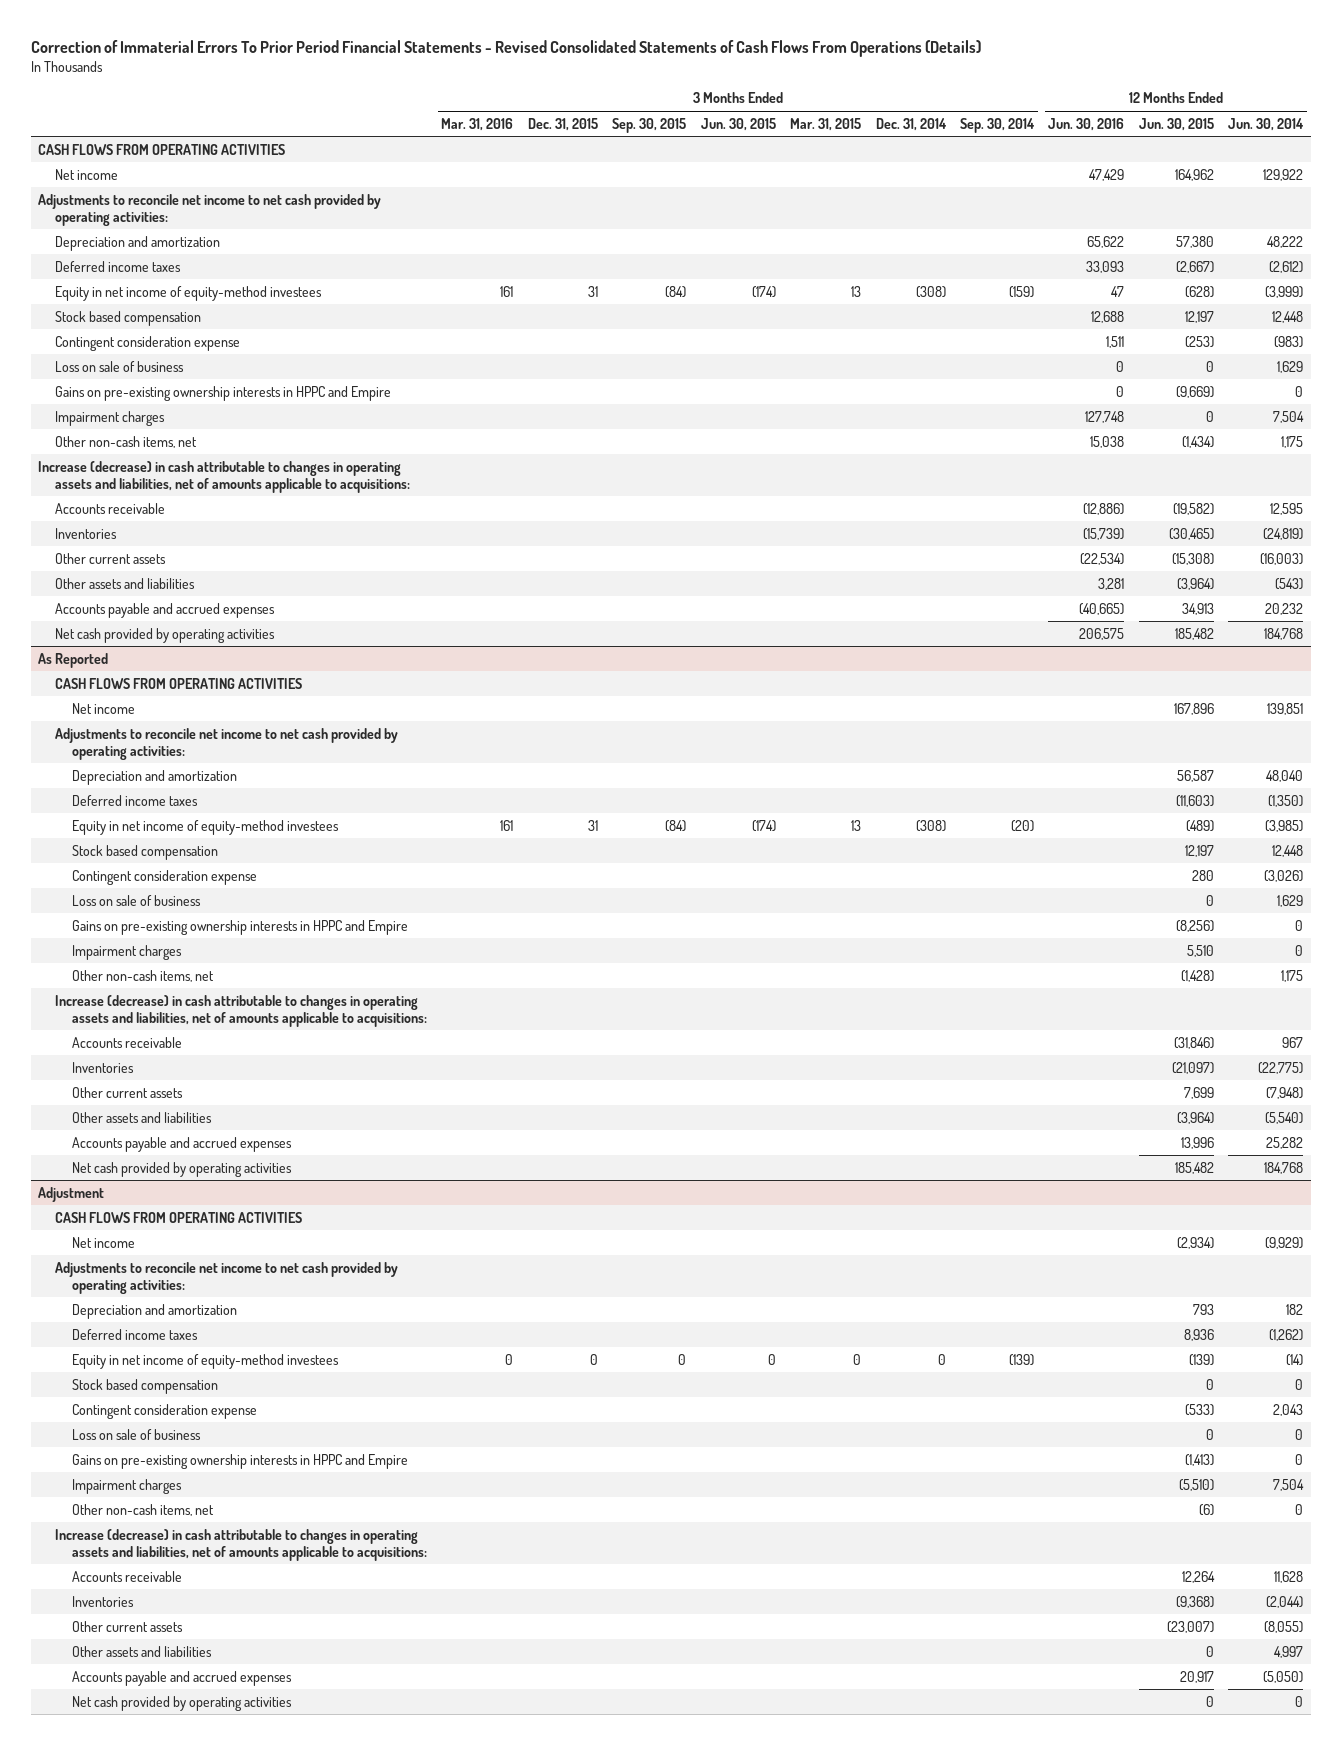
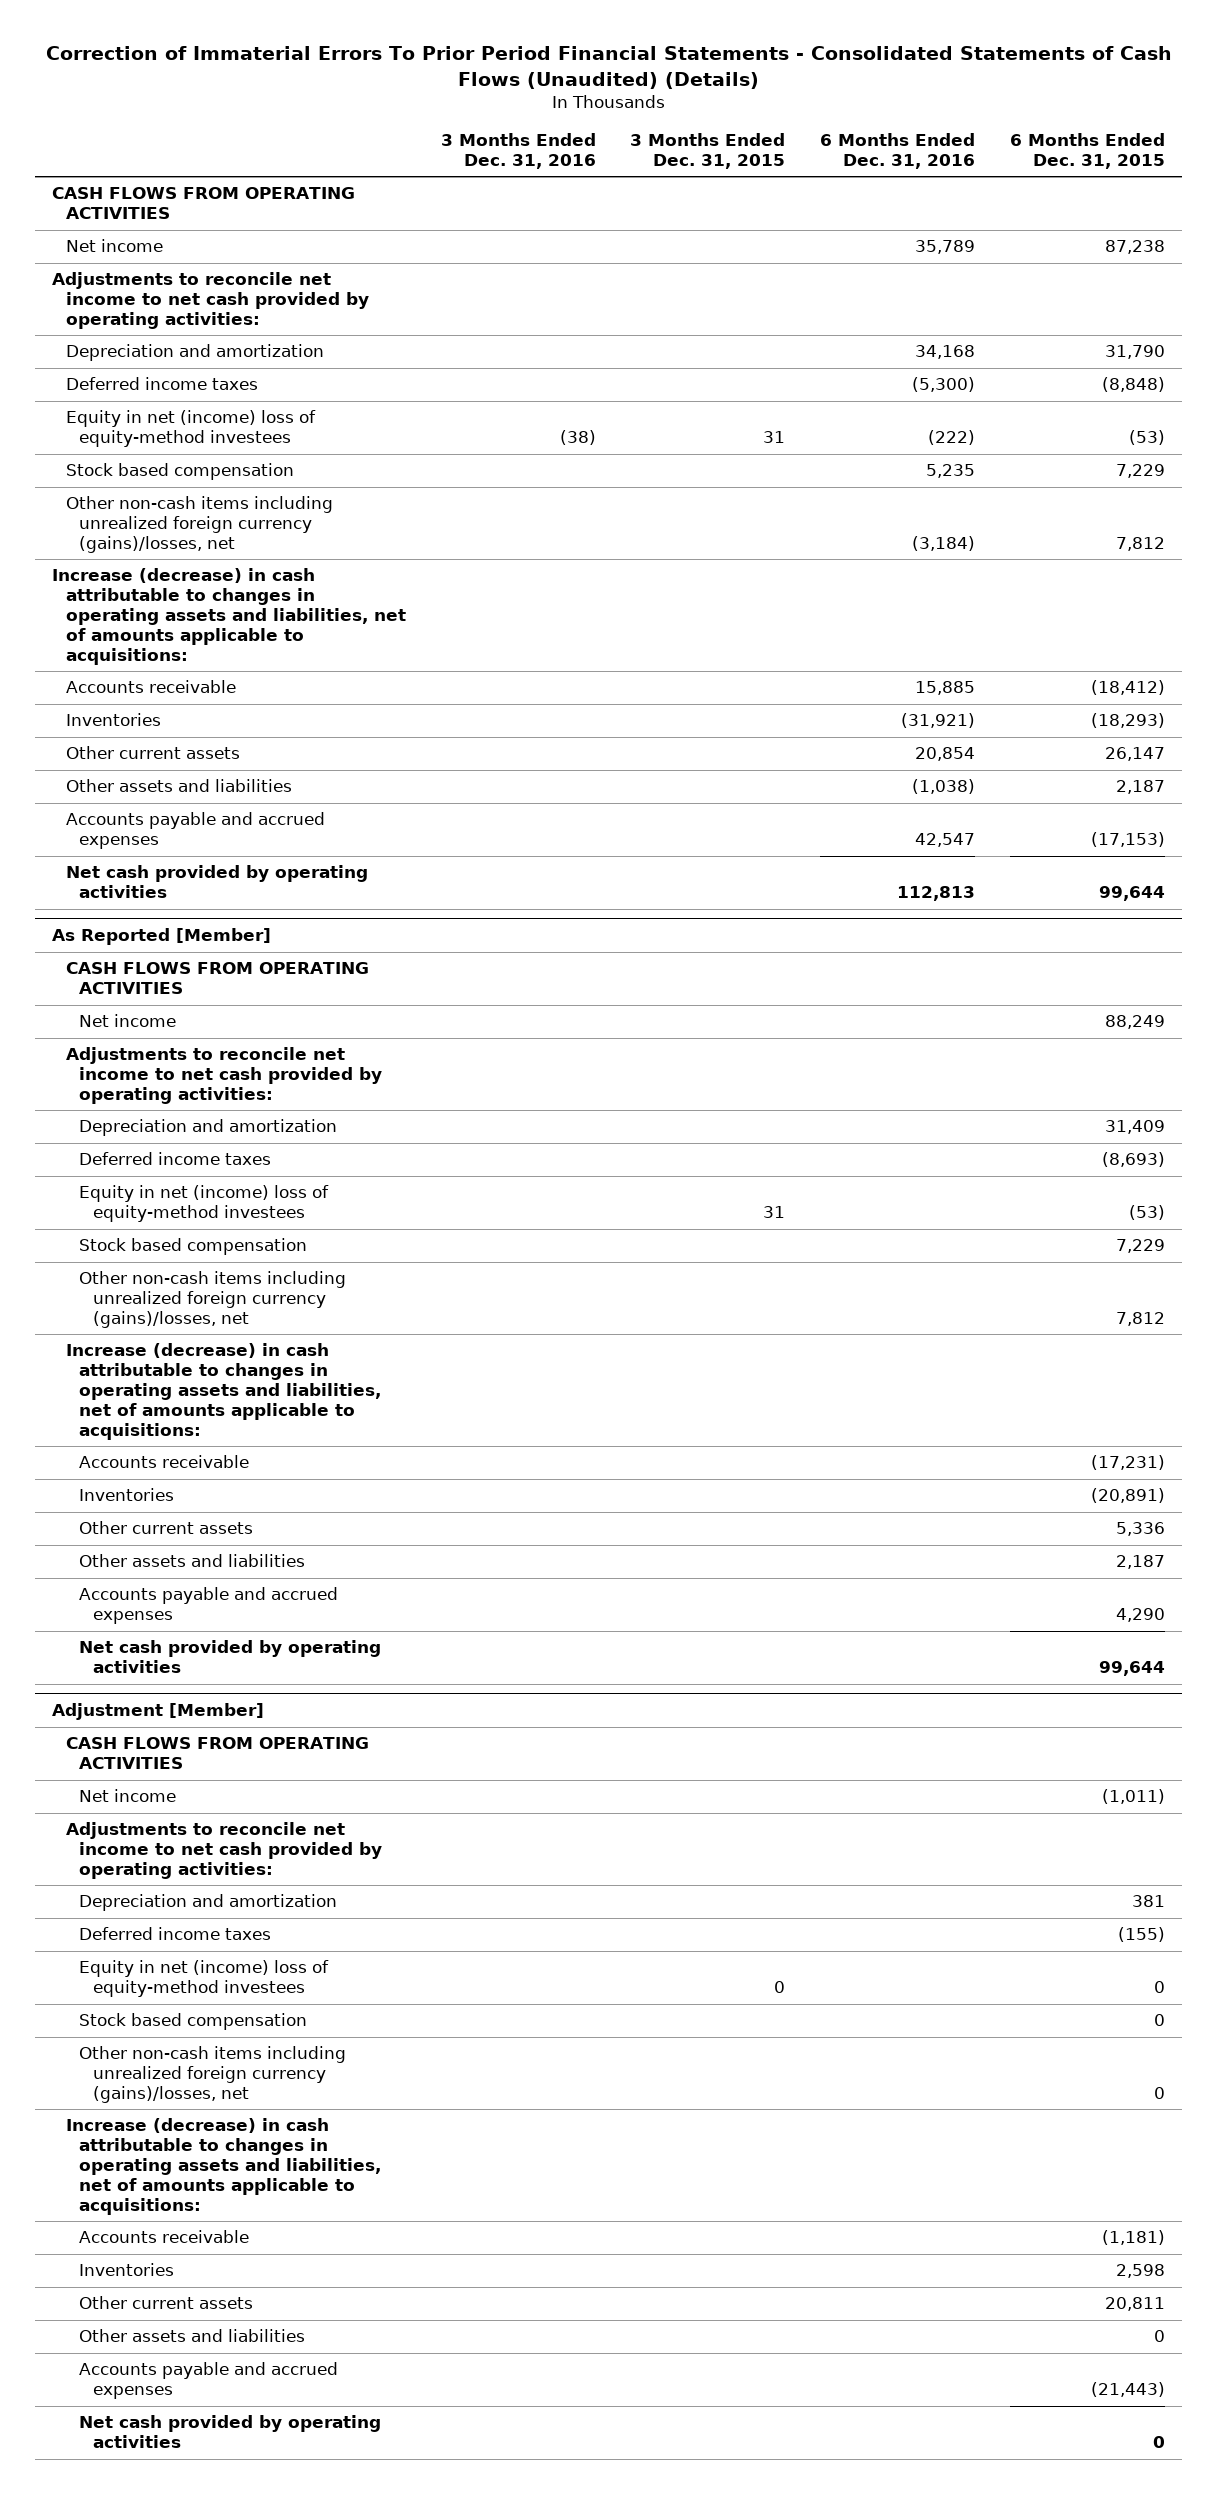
- Correction of Immaterial Errors To Prior Period Financial Statements - Revised Consolidated Statements of Cash Flows From Operations (Details)
+ Correction of Immaterial Errors To Prior Period Financial Statements - Consolidated Statements of Cash Flows (Unaudited) (Details)
- | 3 Months Ended Mar. 31, 2016 | 3 Months Ended Dec. 31, 2015 | 3 Months Ended Sep. 30, 2015 | 3 Months Ended Jun. 30, 2015 | 3 Months Ended Mar. 31, 2015 | 3 Months Ended Dec. 31, 2014 | 3 Months Ended Sep. 30, 2014 | 12 Months Ended Jun. 30, 2016 | 12 Months Ended Jun. 30, 2015 | 12 Months Ended Jun. 30, 2014
+ | 3 Months Ended Dec. 31, 2016 | 3 Months Ended Dec. 31, 2015 | 6 Months Ended Dec. 31, 2016 | 6 Months Ended Dec. 31, 2015
- Equity in net income of equity-method investees | 161 | 31 | (84) | (174) | 13 | (308) | (159) | 47 | (628) | (3,999)
+ Equity in net (income) loss of equity-method investees | (38) | 31 | (222) | (53)
- Contingent consideration expense | | | | | | | | 1,511 | (253) | (983)
- Loss on sale of business | | | | | | | | 0 | 0 | 1,629
- Gains on pre-existing ownership interests in HPPC and Empire | | | | | | | | 0 | (9,669) | 0
- Impairment charges | | | | | | | | 127,748 | 0 | 7,504
- Other non-cash items, net | | | | | | | | 15,038 | (1,434) | 1,175
+ Other non-cash items including unrealized foreign currency (gains)/losses, net | | | (3,184) | 7,812
- As Reported
+ As Reported [Member]
- Equity in net income of equity-method investees | 161 | 31 | (84) | (174) | 13 | (308) | (20) | | (489) | (3,985)
+ Equity in net (income) loss of equity-method investees | | 31 | | (53)
- Contingent consideration expense | | | | | | | | | 280 | (3,026)
- Loss on sale of business | | | | | | | | | 0 | 1,629
- Gains on pre-existing ownership interests in HPPC and Empire | | | | | | | | | (8,256) | 0
- Impairment charges | | | | | | | | | 5,510 | 0
- Other non-cash items, net | | | | | | | | | (1,428) | 1,175
+ Other non-cash items including unrealized foreign currency (gains)/losses, net | | | | 7,812
- Adjustment
+ Adjustment [Member]
- Equity in net income of equity-method investees | 0 | 0 | 0 | 0 | 0 | 0 | (139) | | (139) | (14)
+ Equity in net (income) loss of equity-method investees | | 0 | | 0
- Contingent consideration expense | | | | | | | | | (533) | 2,043
- Loss on sale of business | | | | | | | | | 0 | 0
- Gains on pre-existing ownership interests in HPPC and Empire | | | | | | | | | (1,413) | 0
- Impairment charges | | | | | | | | | (5,510) | 7,504
- Other non-cash items, net | | | | | | | | | (6) | 0
+ Other non-cash items including unrealized foreign currency (gains)/losses, net | | | | 0

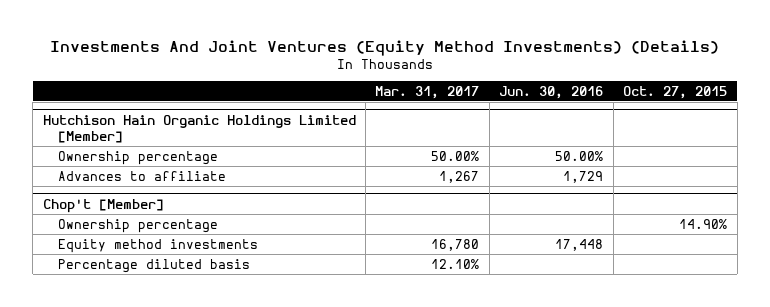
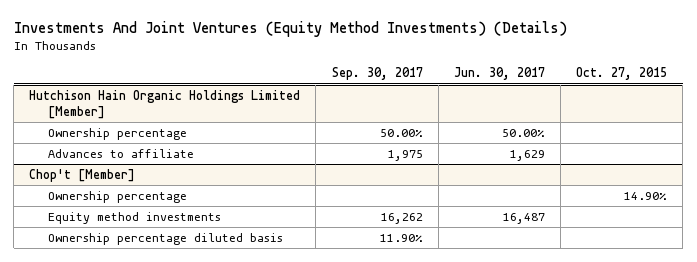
- | Mar. 31, 2017 | Jun. 30, 2016 | Oct. 27, 2015
+ | Sep. 30, 2017 | Jun. 30, 2017 | Oct. 27, 2015
@ Chop't [Member]
- Percentage diluted basis | 12.10% | |
+ Ownership percentage diluted basis | 11.90% | |

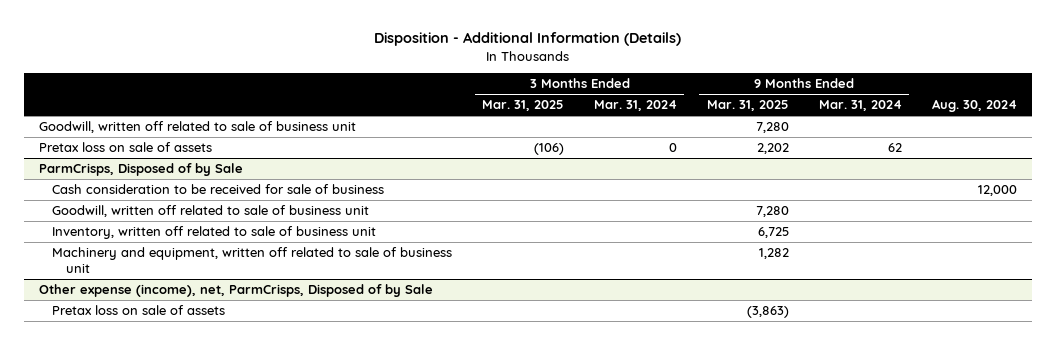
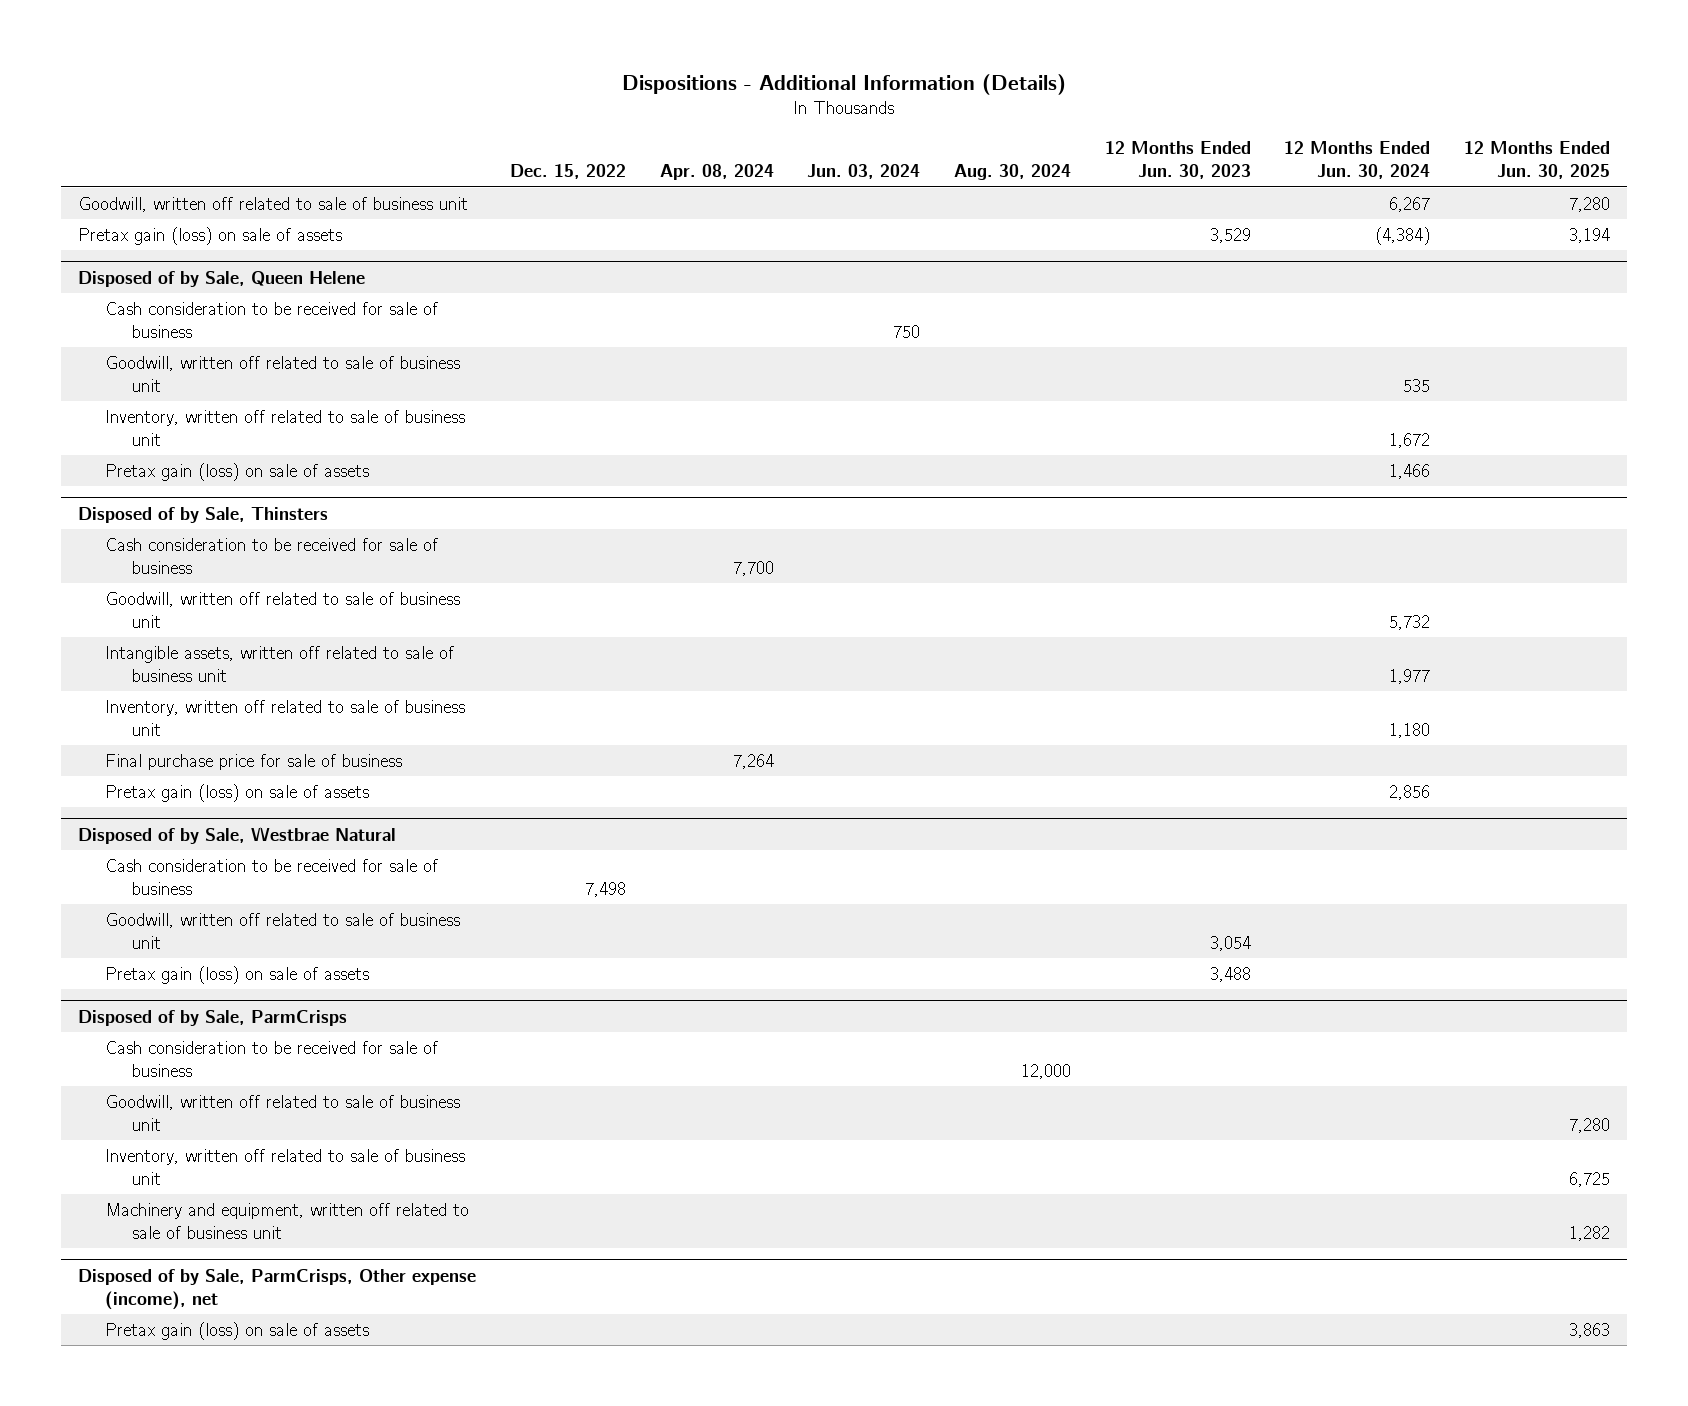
- Disposition - Additional Information (Details)
+ Dispositions - Additional Information (Details)
- | 3 Months Ended Mar. 31, 2025 | 3 Months Ended Mar. 31, 2024 | 9 Months Ended Mar. 31, 2025 | 9 Months Ended Mar. 31, 2024 | Aug. 30, 2024
+ | Dec. 15, 2022 | Apr. 08, 2024 | Jun. 03, 2024 | Aug. 30, 2024 | 12 Months Ended Jun. 30, 2023 | 12 Months Ended Jun. 30, 2024 | 12 Months Ended Jun. 30, 2025
- Pretax loss on sale of assets | (106) | 0 | 2,202 | 62 |
- ParmCrisps, Disposed of by Sale
+ Pretax gain (loss) on sale of assets | | | | | 3,529 | (4,384) | 3,194
+ Disposed of by Sale, Queen Helene
+ Cash consideration to be received for sale of business | | | 750 | | | |
+ Goodwill, written off related to sale of business unit | | | | | | 535 |
+ Inventory, written off related to sale of business unit | | | | | | 1,672 |
+ Pretax gain (loss) on sale of assets | | | | | | 1,466 |
+ Disposed of by Sale, Thinsters
+ Cash consideration to be received for sale of business | | 7,700 | | | | |
+ Goodwill, written off related to sale of business unit | | | | | | 5,732 |
+ Intangible assets, written off related to sale of business unit | | | | | | 1,977 |
+ Inventory, written off related to sale of business unit | | | | | | 1,180 |
+ Final purchase price for sale of business | | 7,264 | | | | |
+ Pretax gain (loss) on sale of assets | | | | | | 2,856 |
+ Disposed of by Sale, Westbrae Natural
+ Cash consideration to be received for sale of business | 7,498 | | | | | |
+ Goodwill, written off related to sale of business unit | | | | | 3,054 | |
+ Pretax gain (loss) on sale of assets | | | | | 3,488 | |
+ Disposed of by Sale, ParmCrisps
- Other expense (income), net, ParmCrisps, Disposed of by Sale
- Pretax loss on sale of assets | | | (3,863) | |
+ Disposed of by Sale, ParmCrisps, Other expense (income), net
+ Pretax gain (loss) on sale of assets | | | | | | | 3,863

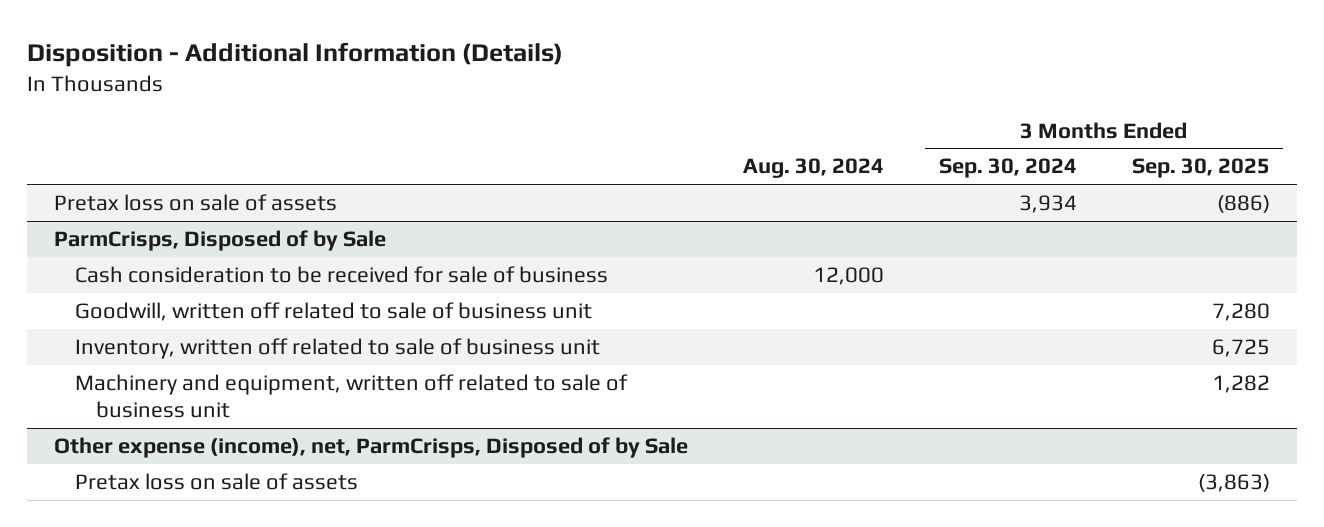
- Dispositions - Additional Information (Details)
+ Disposition - Additional Information (Details)
- | Dec. 15, 2022 | Apr. 08, 2024 | Jun. 03, 2024 | Aug. 30, 2024 | 12 Months Ended Jun. 30, 2023 | 12 Months Ended Jun. 30, 2024 | 12 Months Ended Jun. 30, 2025
+ | Aug. 30, 2024 | 3 Months Ended Sep. 30, 2024 | 3 Months Ended Sep. 30, 2025
- Goodwill, written off related to sale of business unit | | | | | | 6,267 | 7,280
- Pretax gain (loss) on sale of assets | | | | | 3,529 | (4,384) | 3,194
- Disposed of by Sale, Queen Helene
- Cash consideration to be received for sale of business | | | 750 | | | |
- Goodwill, written off related to sale of business unit | | | | | | 535 |
- Inventory, written off related to sale of business unit | | | | | | 1,672 |
- Pretax gain (loss) on sale of assets | | | | | | 1,466 |
- Disposed of by Sale, Thinsters
- Cash consideration to be received for sale of business | | 7,700 | | | | |
- Goodwill, written off related to sale of business unit | | | | | | 5,732 |
- Intangible assets, written off related to sale of business unit | | | | | | 1,977 |
- Inventory, written off related to sale of business unit | | | | | | 1,180 |
- Final purchase price for sale of business | | 7,264 | | | | |
- Pretax gain (loss) on sale of assets | | | | | | 2,856 |
- Disposed of by Sale, Westbrae Natural
- Cash consideration to be received for sale of business | 7,498 | | | | | |
- Goodwill, written off related to sale of business unit | | | | | 3,054 | |
- Pretax gain (loss) on sale of assets | | | | | 3,488 | |
- Disposed of by Sale, ParmCrisps
+ Pretax loss on sale of assets | | 3,934 | (886)
+ ParmCrisps, Disposed of by Sale
- Disposed of by Sale, ParmCrisps, Other expense (income), net
- Pretax gain (loss) on sale of assets | | | | | | | 3,863
+ Other expense (income), net, ParmCrisps, Disposed of by Sale
+ Pretax loss on sale of assets | | | (3,863)

